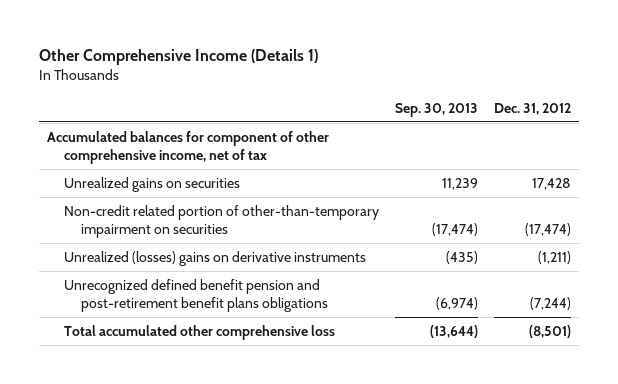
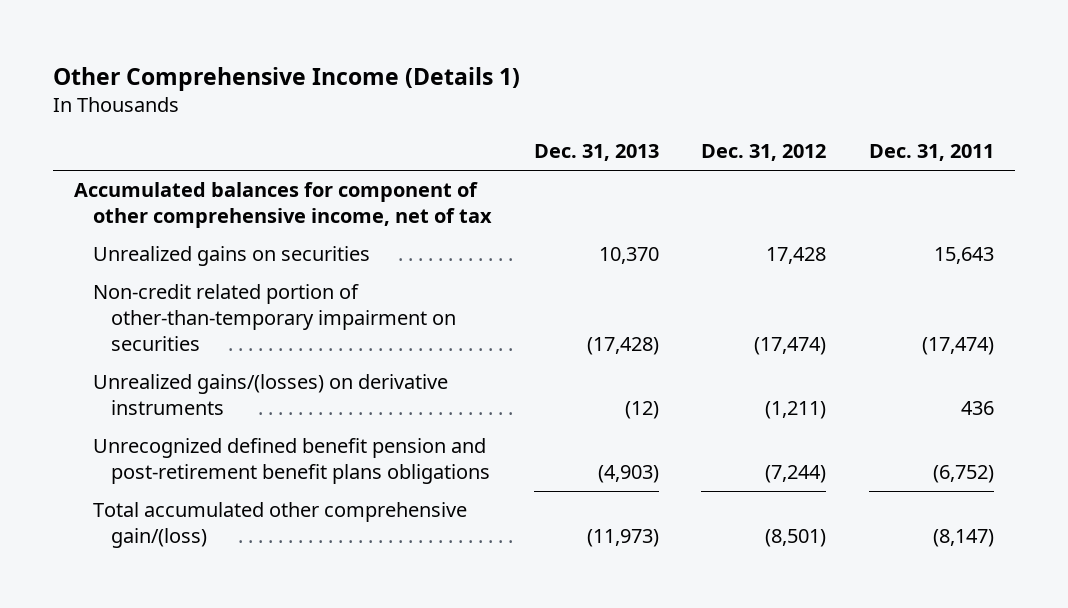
- | Sep. 30, 2013 | Dec. 31, 2012
+ | Dec. 31, 2013 | Dec. 31, 2012 | Dec. 31, 2011
- Unrealized (losses) gains on derivative instruments | (435) | (1,211)
+ Unrealized gains/(losses) on derivative instruments | (12) | (1,211) | 436
- Total accumulated other comprehensive loss | (13,644) | (8,501)
+ Total accumulated other comprehensive gain/(loss) | (11,973) | (8,501) | (8,147)

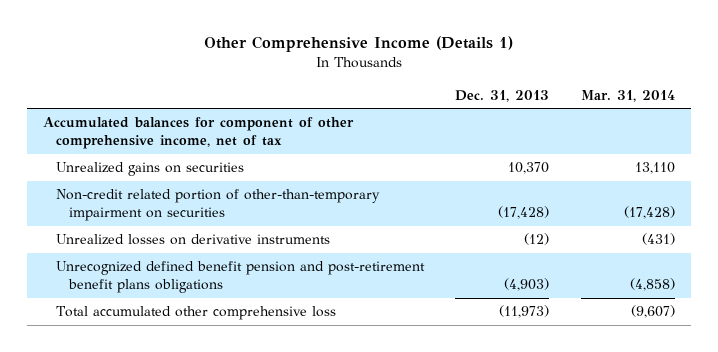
- | Dec. 31, 2013 | Dec. 31, 2012 | Dec. 31, 2011
+ | Dec. 31, 2013 | Mar. 31, 2014
- Unrealized gains/(losses) on derivative instruments | (12) | (1,211) | 436
+ Unrealized losses on derivative instruments | (12) | (431)
- Total accumulated other comprehensive gain/(loss) | (11,973) | (8,501) | (8,147)
+ Total accumulated other comprehensive loss | (11,973) | (9,607)

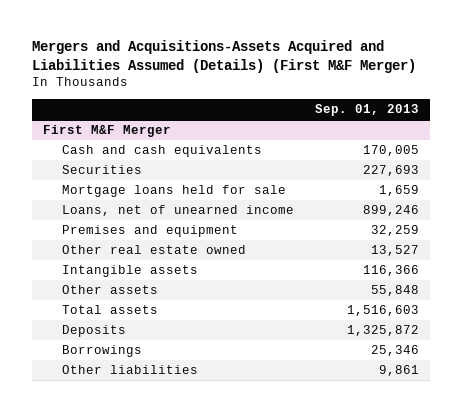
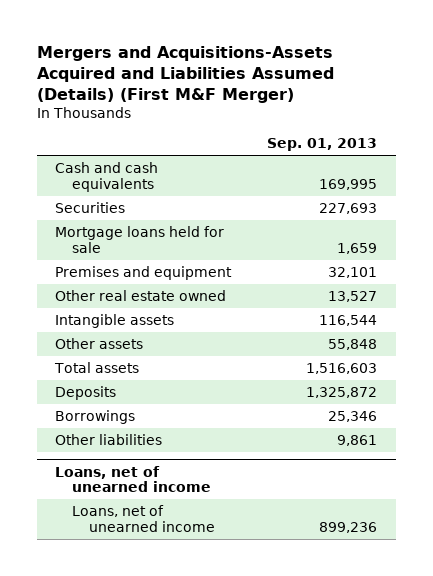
- First M&F Merger
- Cash and cash equivalents | 170,005
+ Cash and cash equivalents | 169,995
- Loans, net of unearned income | 899,246
- Premises and equipment | 32,259
+ Premises and equipment | 32,101
- Intangible assets | 116,366
+ Intangible assets | 116,544
+ Loans, net of unearned income
+ Loans, net of unearned income | 899,236

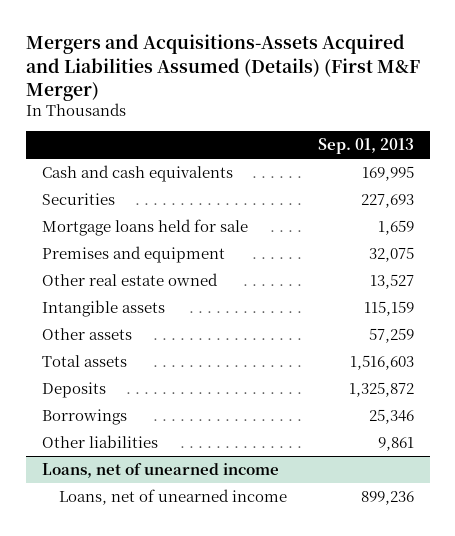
- Premises and equipment | 32,101
+ Premises and equipment | 32,075
- Intangible assets | 116,544
- Other assets | 55,848
+ Intangible assets | 115,159
+ Other assets | 57,259

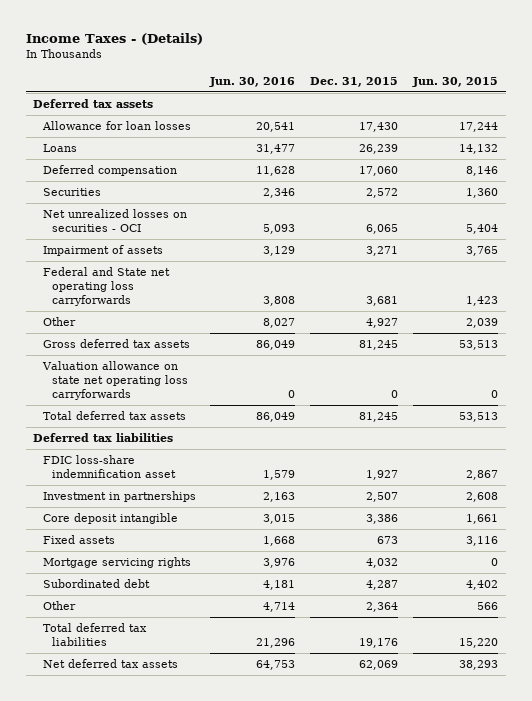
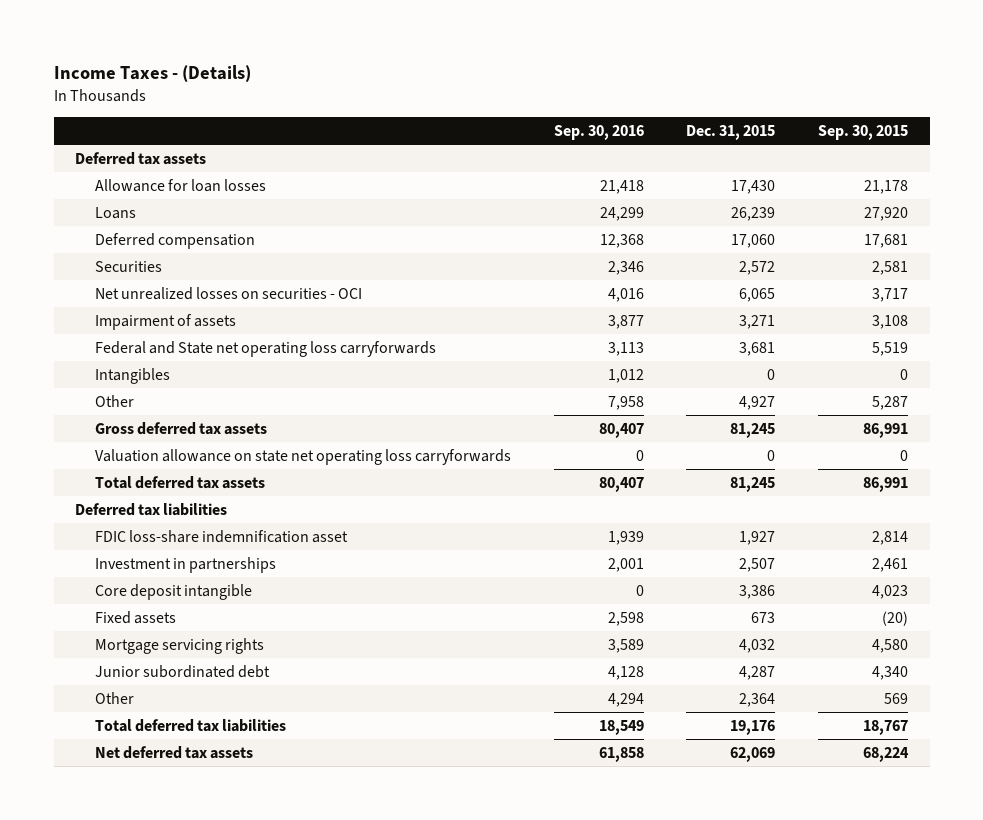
- | Jun. 30, 2016 | Dec. 31, 2015 | Jun. 30, 2015
+ | Sep. 30, 2016 | Dec. 31, 2015 | Sep. 30, 2015
+ Intangibles | 1,012 | 0 | 0
- Subordinated debt | 4,181 | 4,287 | 4,402
+ Junior subordinated debt | 4,128 | 4,287 | 4,340

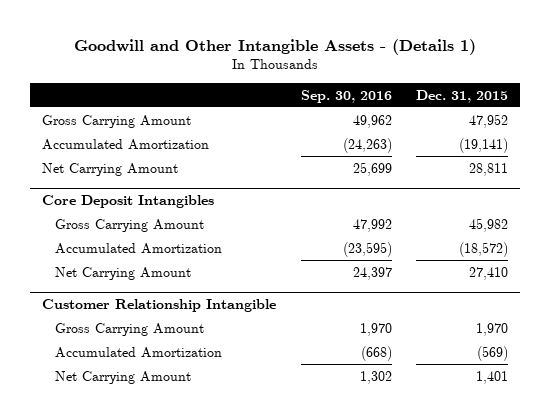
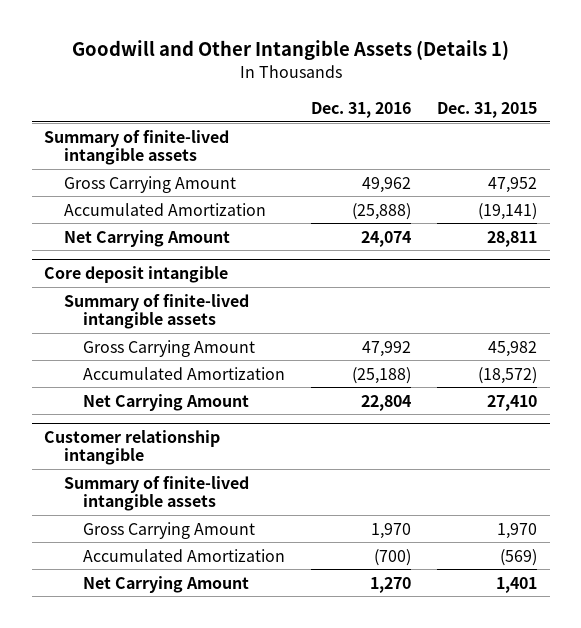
- Goodwill and Other Intangible Assets - (Details 1)
+ Goodwill and Other Intangible Assets (Details 1)
- | Sep. 30, 2016 | Dec. 31, 2015
+ | Dec. 31, 2016 | Dec. 31, 2015
+ Summary of finite-lived intangible assets
- Core Deposit Intangibles
+ Core deposit intangible
+ Summary of finite-lived intangible assets
- Customer Relationship Intangible
+ Customer relationship intangible
+ Summary of finite-lived intangible assets

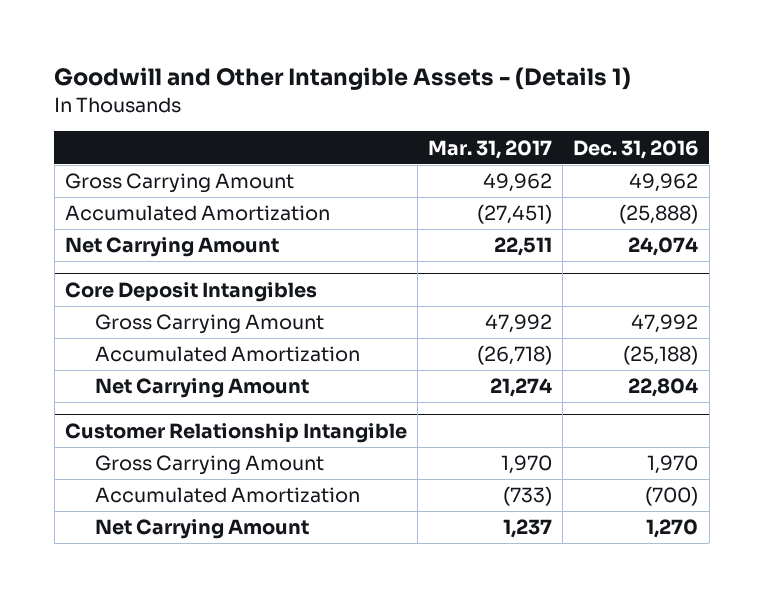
- Goodwill and Other Intangible Assets (Details 1)
+ Goodwill and Other Intangible Assets - (Details 1)
- | Dec. 31, 2016 | Dec. 31, 2015
+ | Mar. 31, 2017 | Dec. 31, 2016
- Summary of finite-lived intangible assets
- Core deposit intangible
- Summary of finite-lived intangible assets
+ Core Deposit Intangibles
- Customer relationship intangible
- Summary of finite-lived intangible assets
+ Customer Relationship Intangible

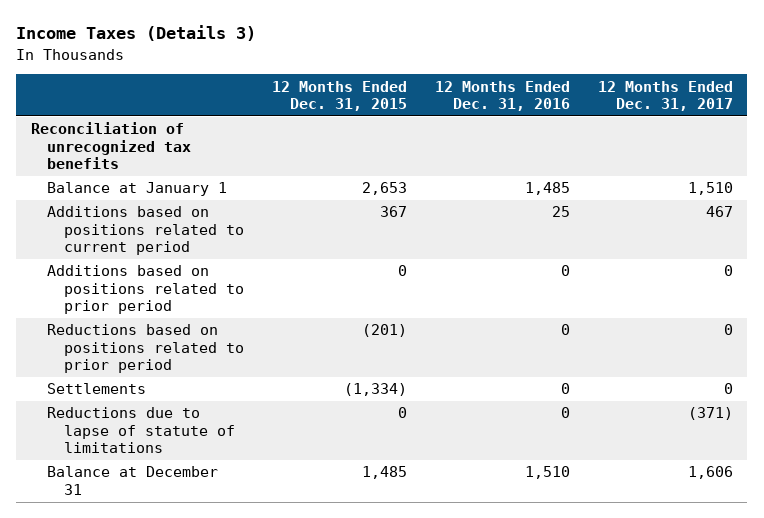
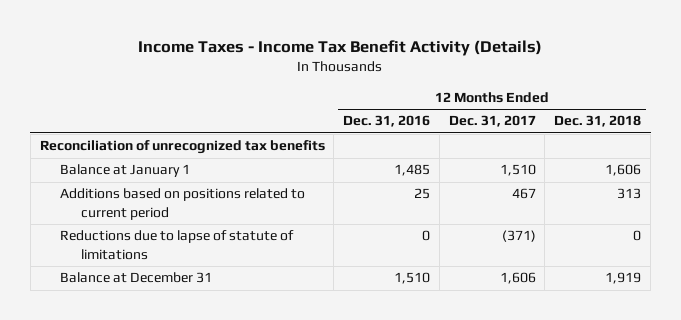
- Income Taxes (Details 3)
+ Income Taxes - Income Tax Benefit Activity (Details)
- | 12 Months Ended Dec. 31, 2015 | 12 Months Ended Dec. 31, 2016 | 12 Months Ended Dec. 31, 2017
+ | 12 Months Ended Dec. 31, 2016 | 12 Months Ended Dec. 31, 2017 | 12 Months Ended Dec. 31, 2018
- Additions based on positions related to prior period | 0 | 0 | 0
- Reductions based on positions related to prior period | (201) | 0 | 0
- Settlements | (1,334) | 0 | 0

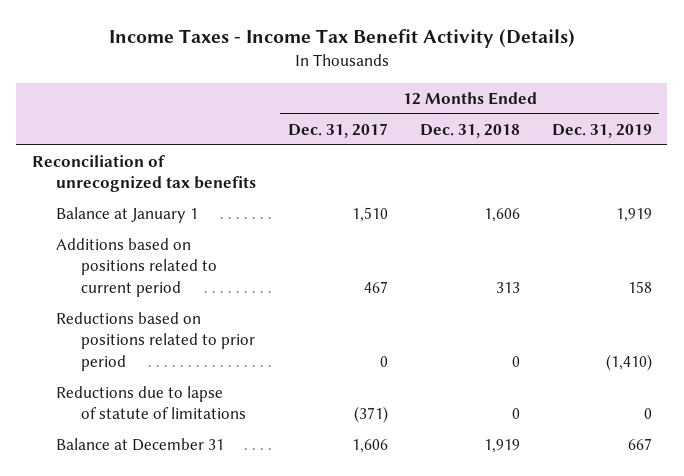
- | 12 Months Ended Dec. 31, 2016 | 12 Months Ended Dec. 31, 2017 | 12 Months Ended Dec. 31, 2018
+ | 12 Months Ended Dec. 31, 2017 | 12 Months Ended Dec. 31, 2018 | 12 Months Ended Dec. 31, 2019
+ Reductions based on positions related to prior period | 0 | 0 | (1,410)

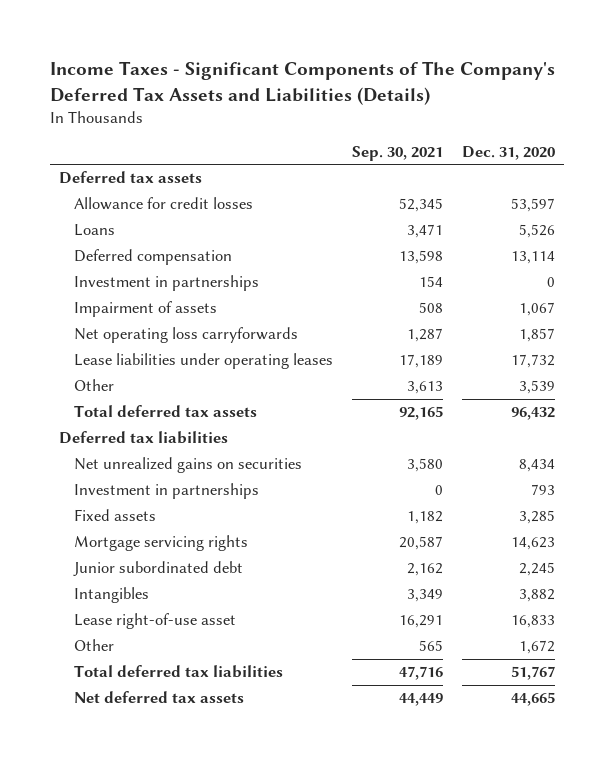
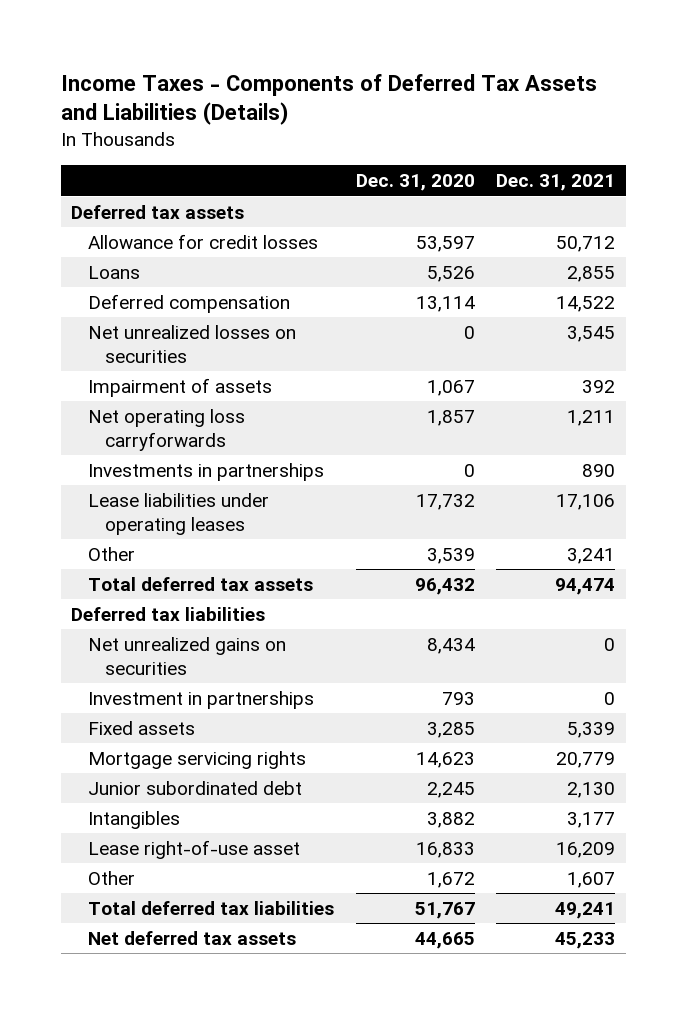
- Income Taxes - Significant Components of The Company's Deferred Tax Assets and Liabilities (Details)
+ Income Taxes - Components of Deferred Tax Assets and Liabilities (Details)
- | Sep. 30, 2021 | Dec. 31, 2020
+ | Dec. 31, 2020 | Dec. 31, 2021
- Investment in partnerships | 154 | 0
+ Net unrealized losses on securities | 0 | 3,545
+ Investments in partnerships | 0 | 890

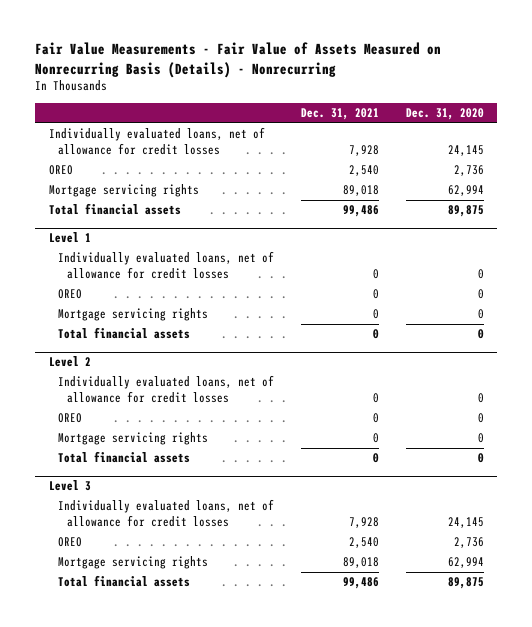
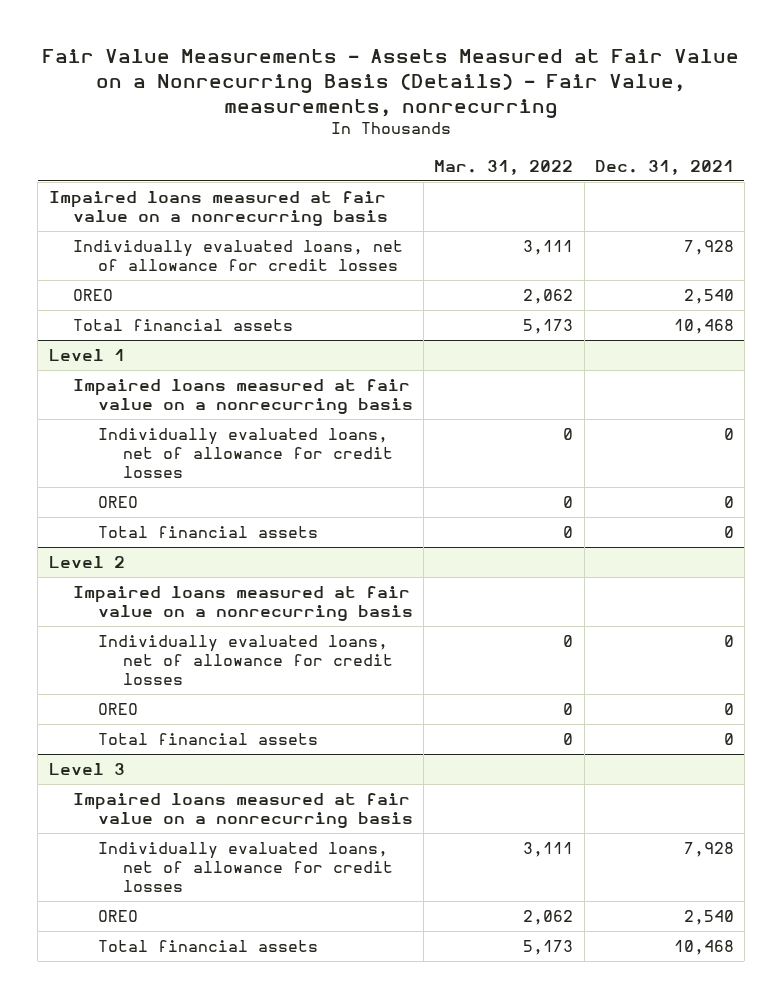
- Fair Value Measurements - Fair Value of Assets Measured on Nonrecurring Basis (Details) - Nonrecurring
+ Fair Value Measurements - Assets Measured at Fair Value on a Nonrecurring Basis (Details) - Fair Value, measurements, nonrecurring
- | Dec. 31, 2021 | Dec. 31, 2020
+ | Mar. 31, 2022 | Dec. 31, 2021
+ Impaired loans measured at fair value on a nonrecurring basis
- Mortgage servicing rights | 89,018 | 62,994
- Total financial assets | 99,486 | 89,875
+ Total financial assets | 5,173 | 10,468
@ Level 1
+ Impaired loans measured at fair value on a nonrecurring basis
- Mortgage servicing rights | 0 | 0
@ Level 2
+ Impaired loans measured at fair value on a nonrecurring basis
- Mortgage servicing rights | 0 | 0
@ Level 3
+ Impaired loans measured at fair value on a nonrecurring basis
- Mortgage servicing rights | 89,018 | 62,994
- Total financial assets | 99,486 | 89,875
+ Total financial assets | 5,173 | 10,468

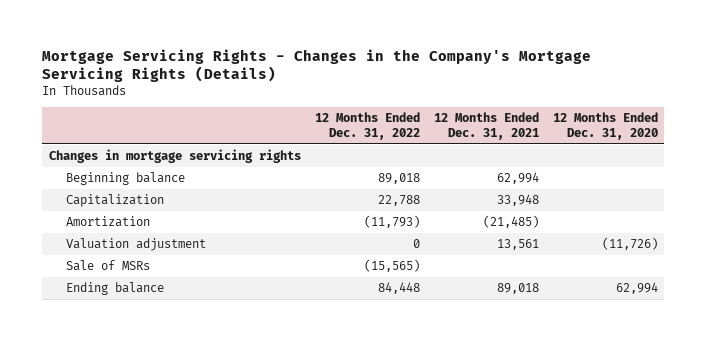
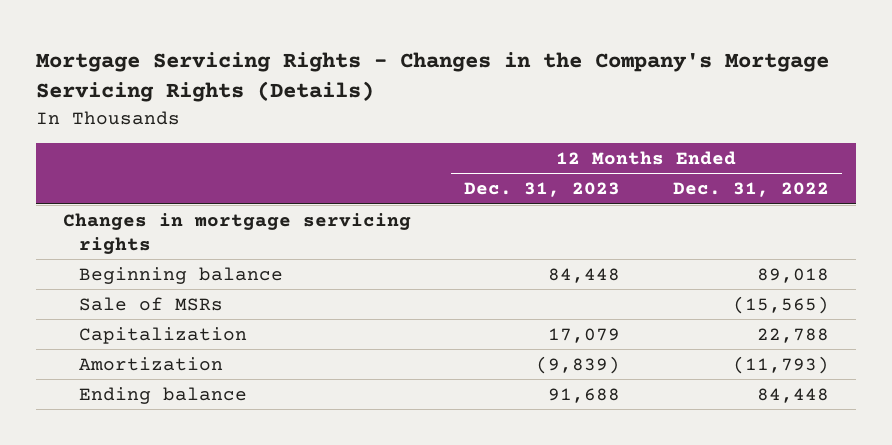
- | 12 Months Ended Dec. 31, 2022 | 12 Months Ended Dec. 31, 2021 | 12 Months Ended Dec. 31, 2020
+ | 12 Months Ended Dec. 31, 2023 | 12 Months Ended Dec. 31, 2022
moved up: Sale of MSRs | | (15,565)
- Valuation adjustment | 0 | 13,561 | (11,726)

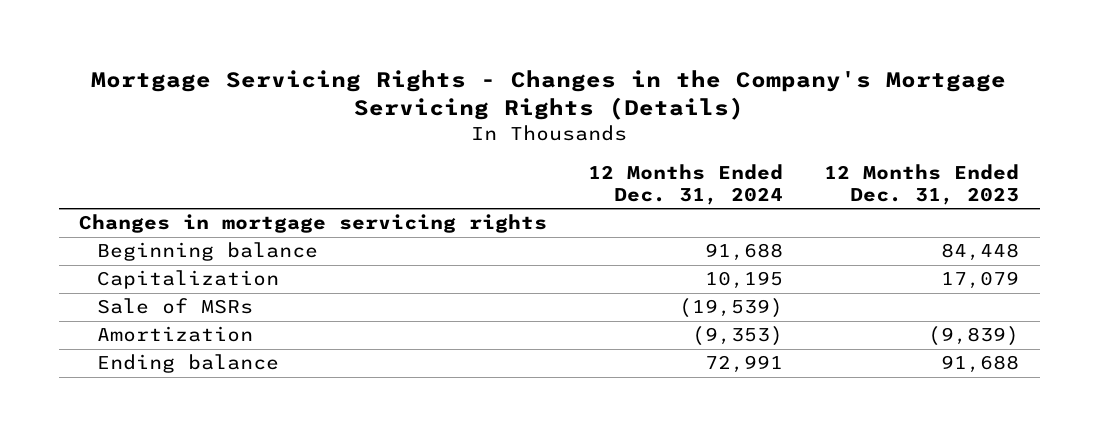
- | 12 Months Ended Dec. 31, 2023 | 12 Months Ended Dec. 31, 2022
+ | 12 Months Ended Dec. 31, 2024 | 12 Months Ended Dec. 31, 2023
moved down: Sale of MSRs | (19,539) |

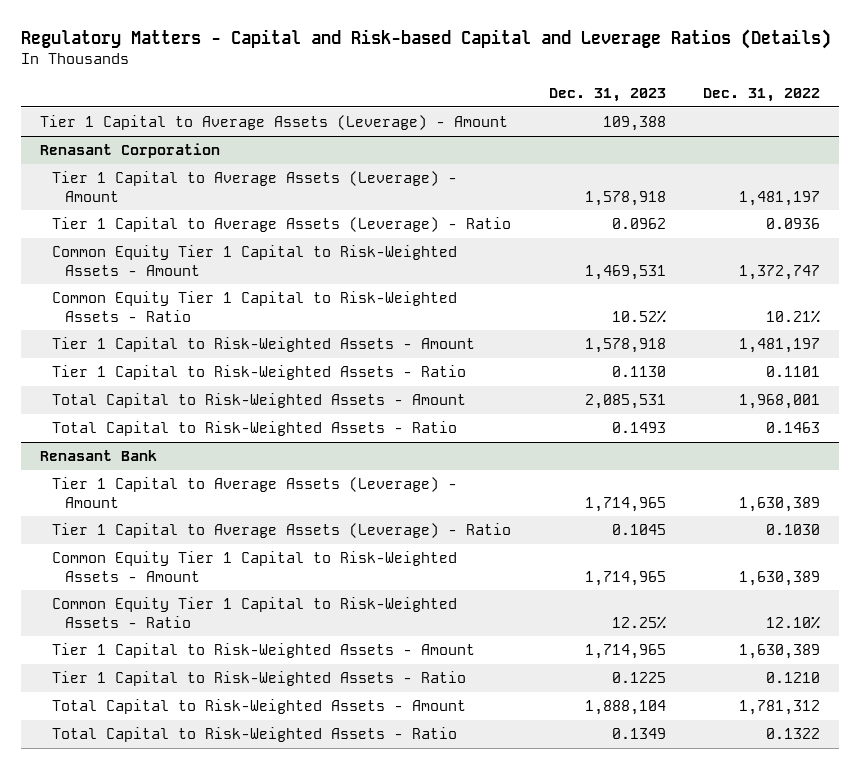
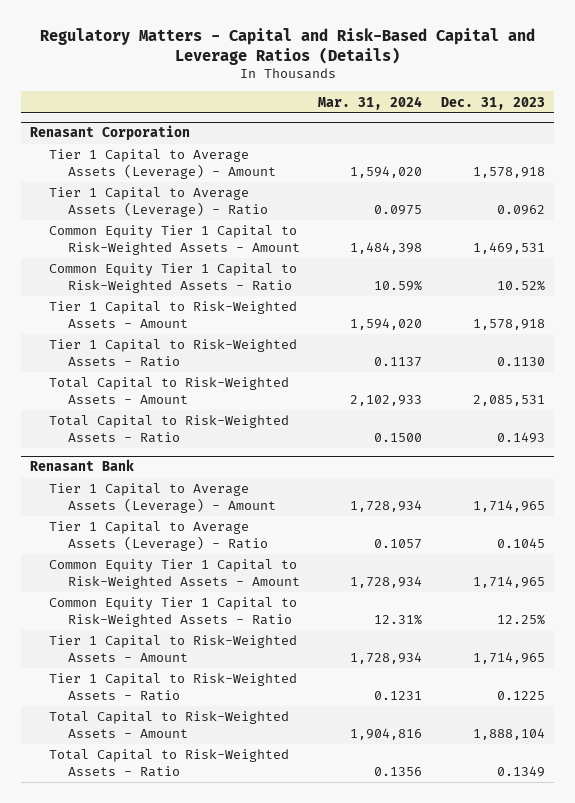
- Regulatory Matters - Capital and Risk-based Capital and Leverage Ratios (Details)
+ Regulatory Matters - Capital and Risk-Based Capital and Leverage Ratios (Details)
- | Dec. 31, 2023 | Dec. 31, 2022
+ | Mar. 31, 2024 | Dec. 31, 2023
- Tier 1 Capital to Average Assets (Leverage) - Amount | 109,388 |

